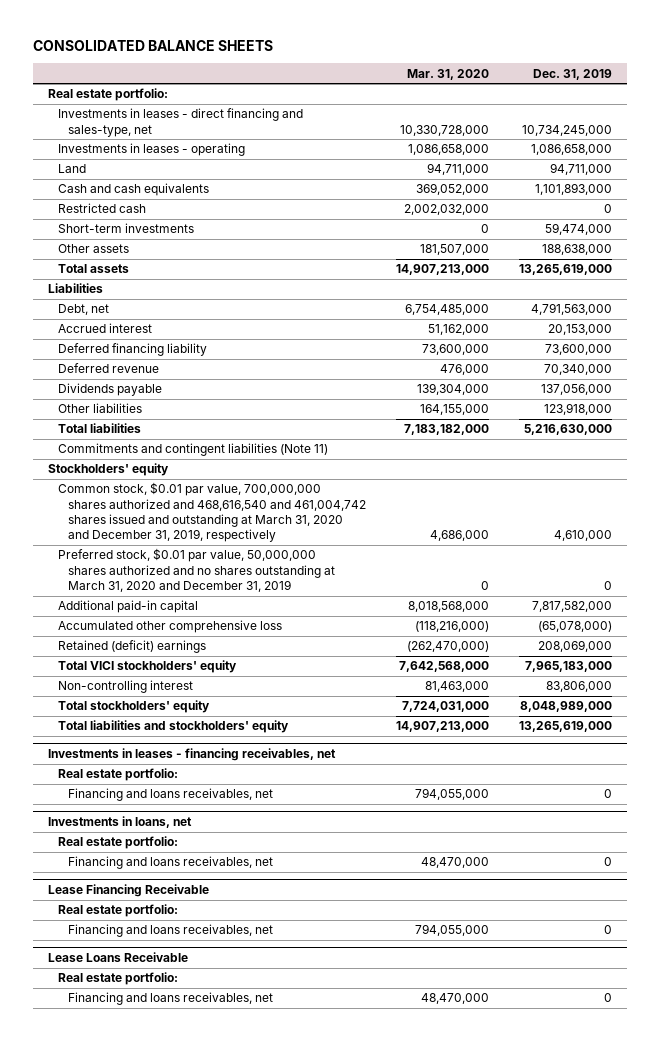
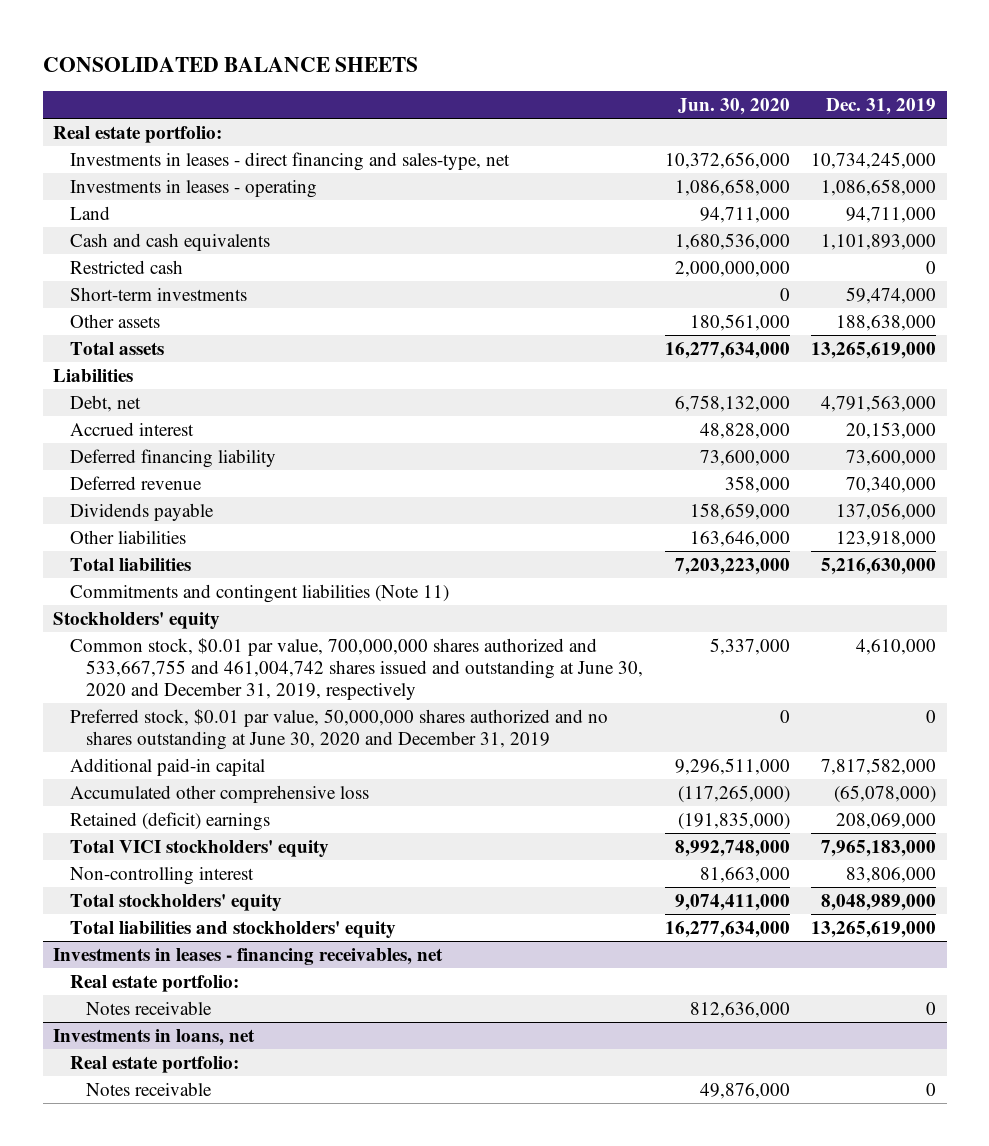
- | Mar. 31, 2020 | Dec. 31, 2019
+ | Jun. 30, 2020 | Dec. 31, 2019
- Common stock, $0.01 par value, 700,000,000 shares authorized and 468,616,540 and 461,004,742 shares issued and outstanding at March 31, 2020 and December 31, 2019, respectively | 4,686,000 | 4,610,000
- Preferred stock, $0.01 par value, 50,000,000 shares authorized and no shares outstanding at March 31, 2020 and December 31, 2019 | 0 | 0
+ Common stock, $0.01 par value, 700,000,000 shares authorized and 533,667,755 and 461,004,742 shares issued and outstanding at June 30, 2020 and December 31, 2019, respectively | 5,337,000 | 4,610,000
+ Preferred stock, $0.01 par value, 50,000,000 shares authorized and no shares outstanding at June 30, 2020 and December 31, 2019 | 0 | 0
@ Investments in leases - financing receivables, net
- Financing and loans receivables, net | 794,055,000 | 0
+ Notes receivable | 812,636,000 | 0
@ Investments in loans, net
- Financing and loans receivables, net | 48,470,000 | 0
- Lease Financing Receivable
- Real estate portfolio:
- Financing and loans receivables, net | 794,055,000 | 0
- Lease Loans Receivable
- Real estate portfolio:
- Financing and loans receivables, net | 48,470,000 | 0
@ Investments in loans, net
+ Notes receivable | 49,876,000 | 0

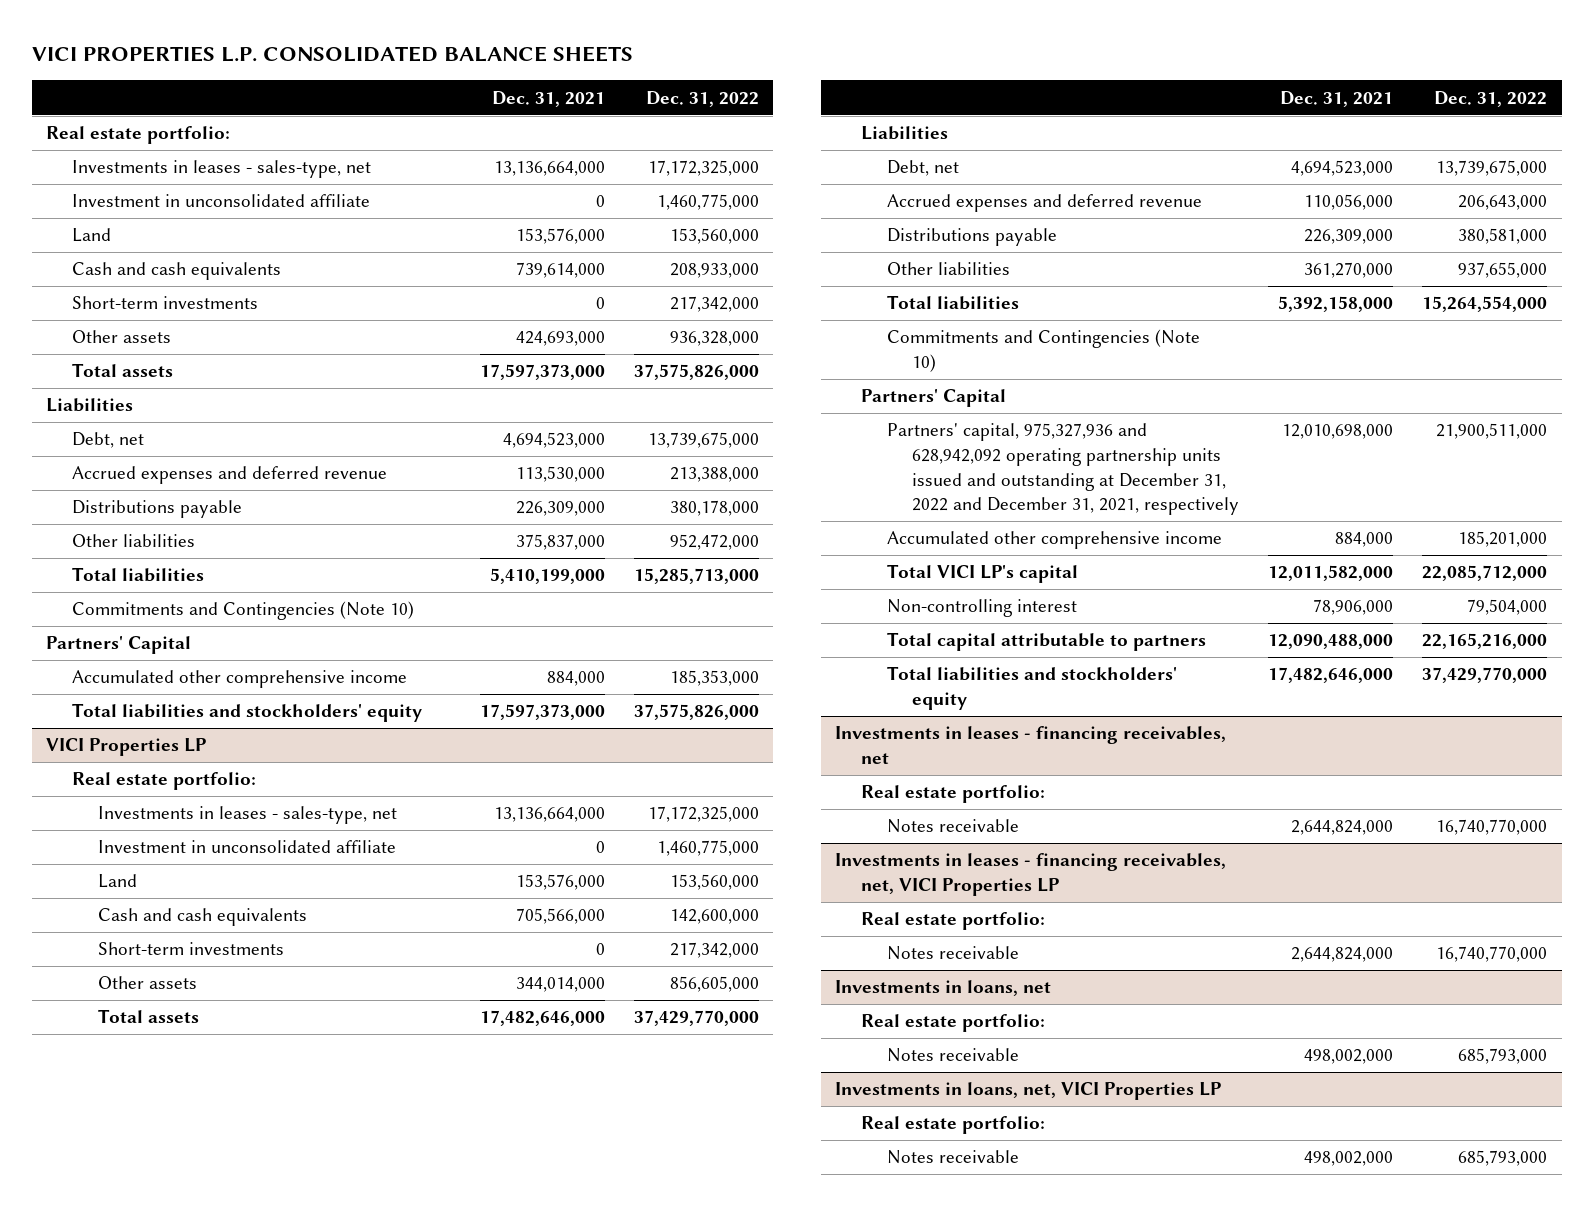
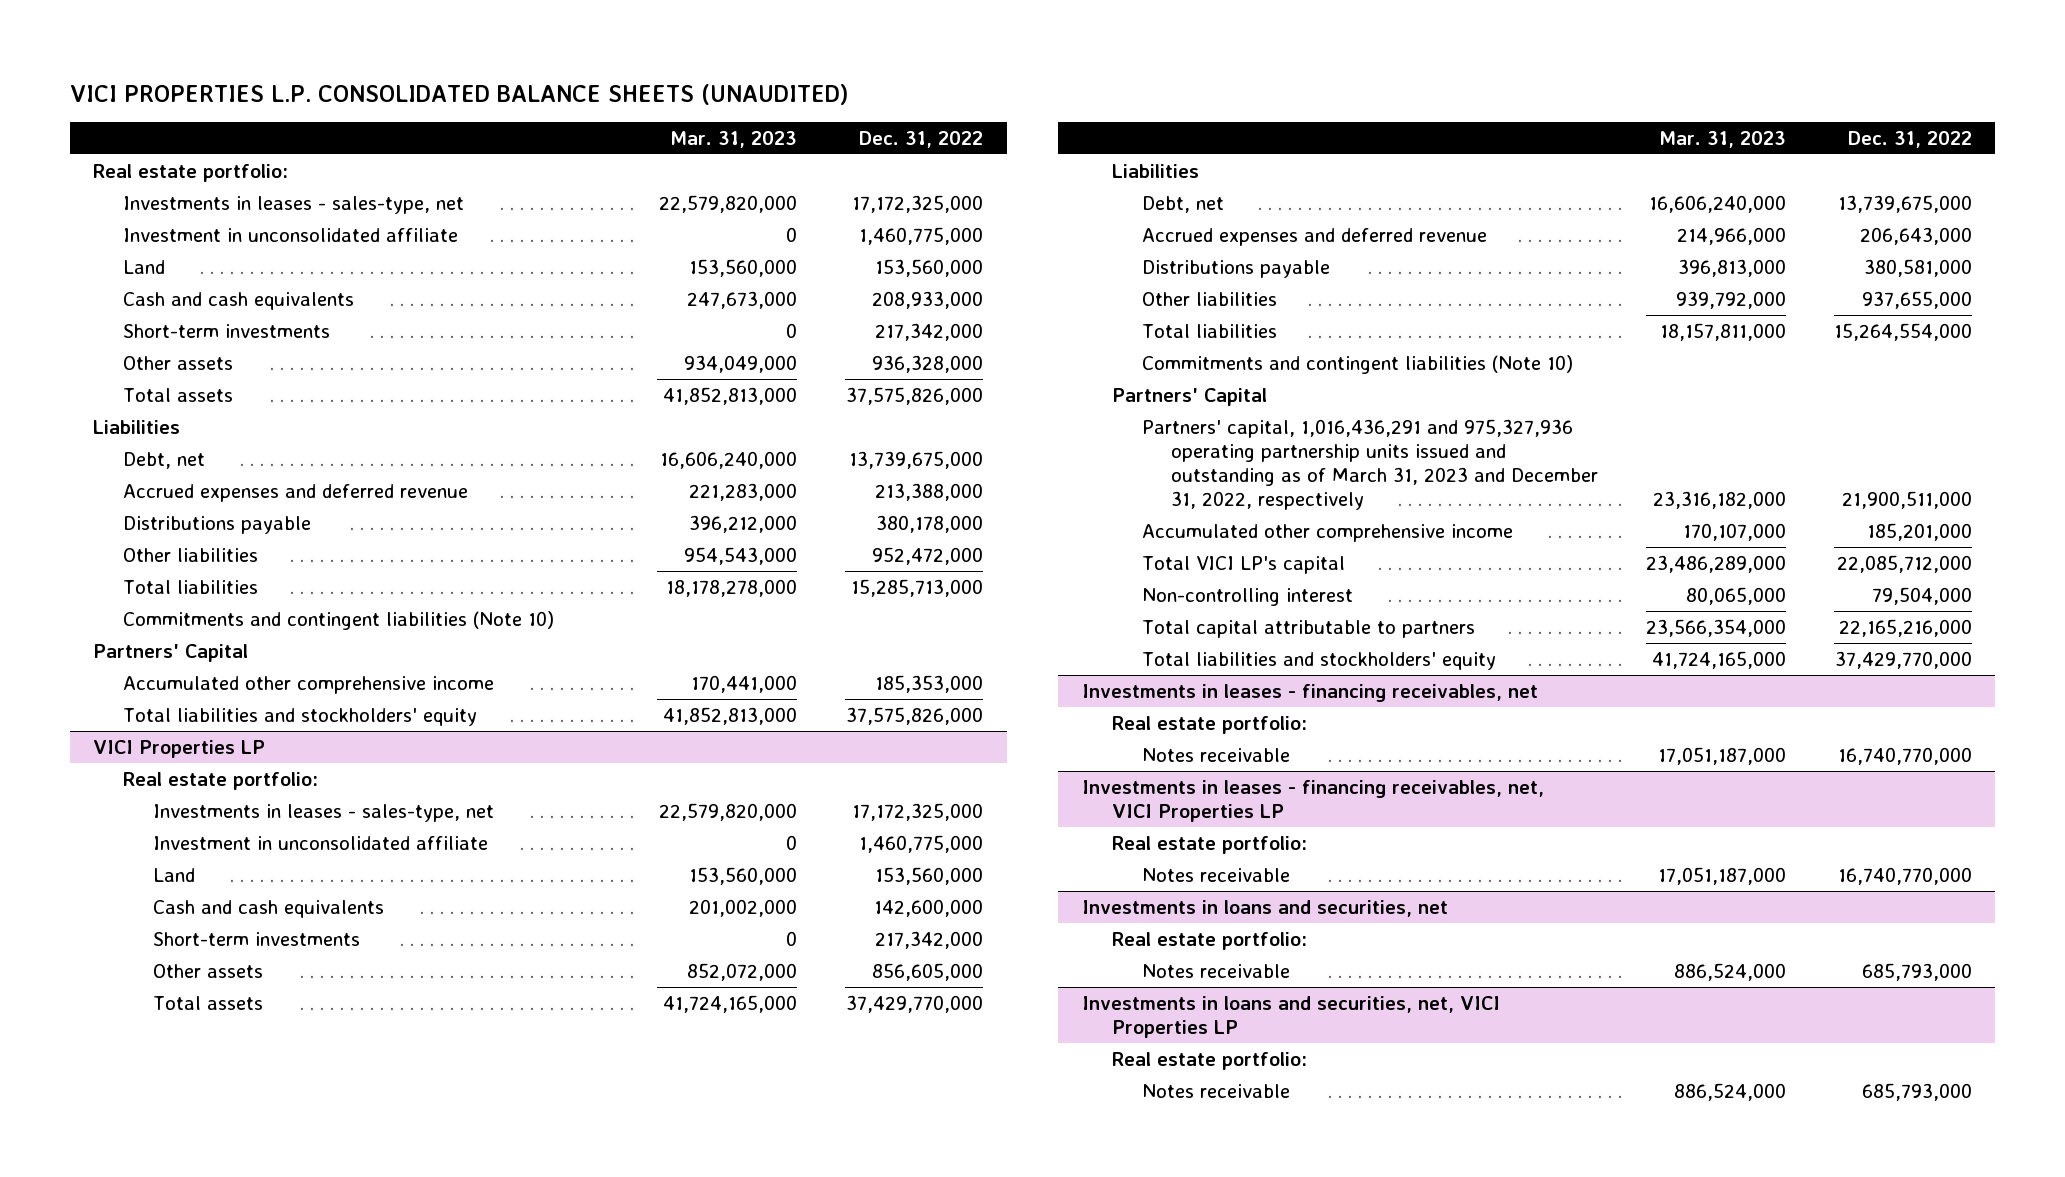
- VICI PROPERTIES L.P. CONSOLIDATED BALANCE SHEETS
+ VICI PROPERTIES L.P. CONSOLIDATED BALANCE SHEETS (UNAUDITED)
- | Dec. 31, 2021 | Dec. 31, 2022
+ | Mar. 31, 2023 | Dec. 31, 2022
- Commitments and Contingencies (Note 10)
+ Commitments and contingent liabilities (Note 10)
@ VICI Properties LP
- Commitments and Contingencies (Note 10)
+ Commitments and contingent liabilities (Note 10)
- Partners' capital, 975,327,936 and 628,942,092 operating partnership units issued and outstanding at December 31, 2022 and December 31, 2021, respectively | 12,010,698,000 | 21,900,511,000
+ Partners' capital, 1,016,436,291 and 975,327,936 operating partnership units issued and outstanding as of March 31, 2023 and December 31, 2022, respectively | 23,316,182,000 | 21,900,511,000
- Investments in loans, net
+ Investments in loans and securities, net
- Investments in loans, net, VICI Properties LP
+ Investments in loans and securities, net, VICI Properties LP

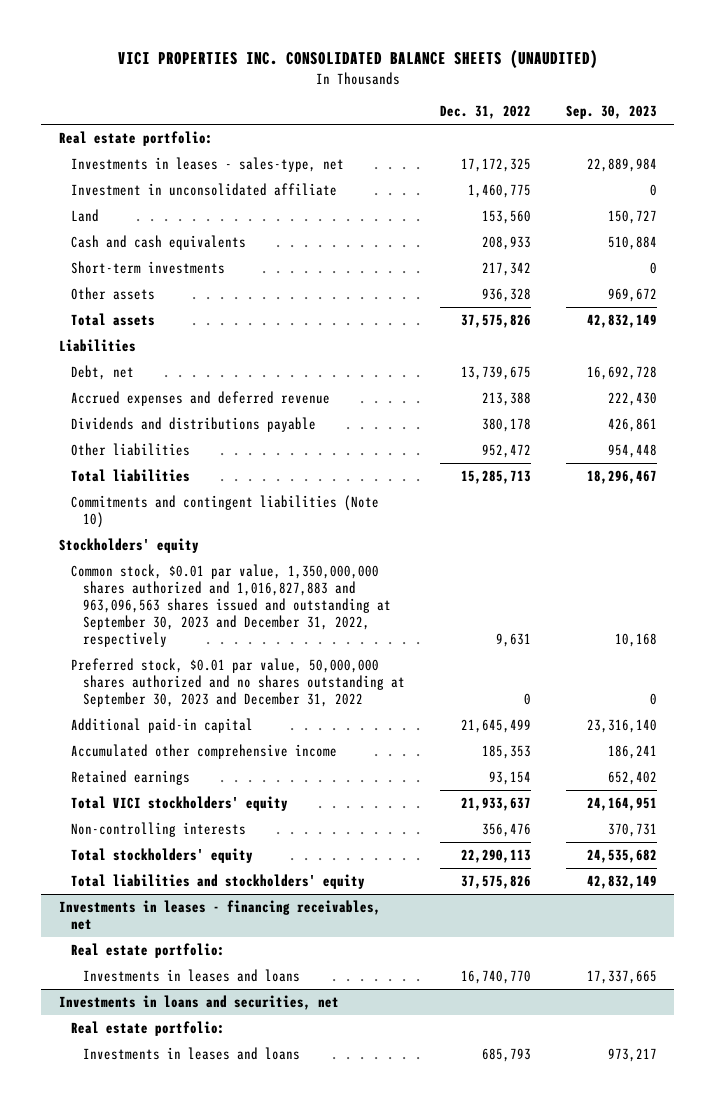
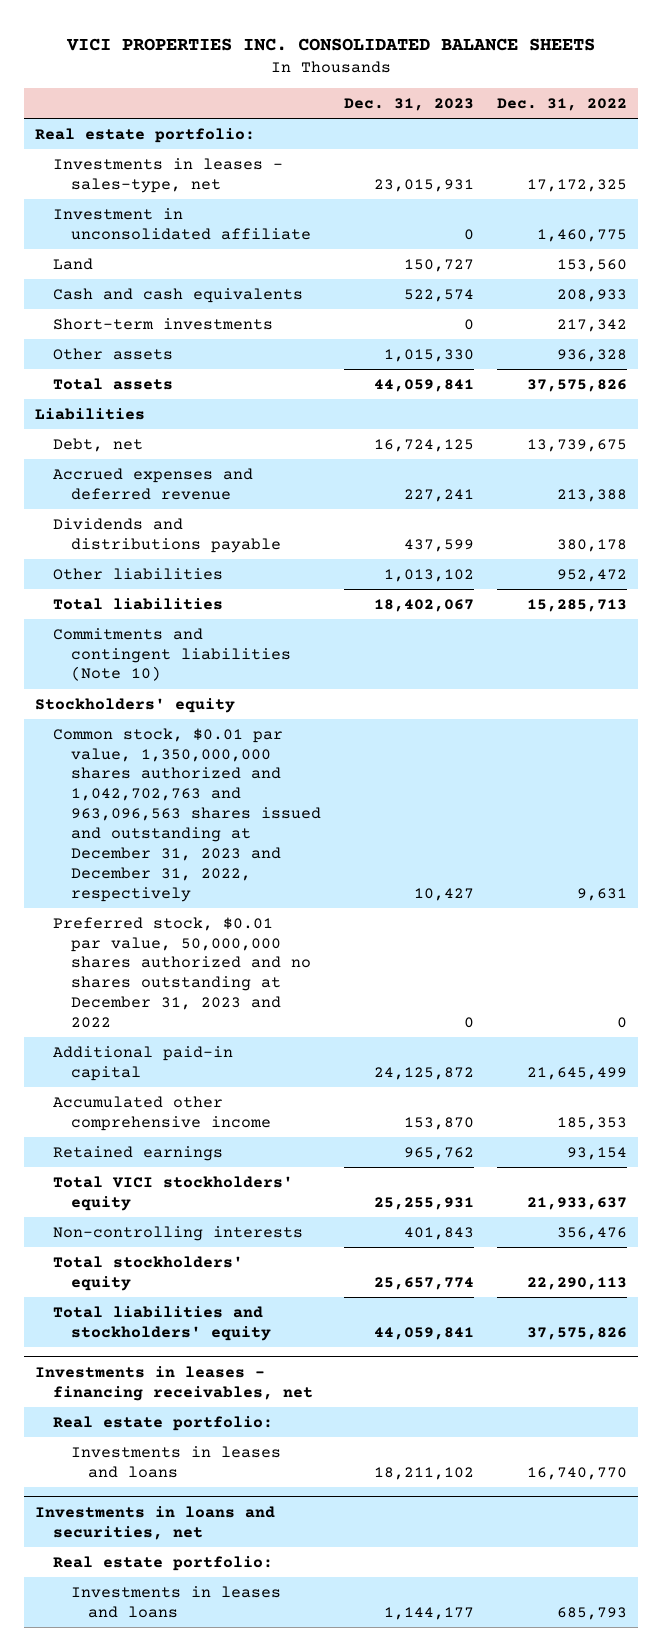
- VICI PROPERTIES INC. CONSOLIDATED BALANCE SHEETS (UNAUDITED)
+ VICI PROPERTIES INC. CONSOLIDATED BALANCE SHEETS
- | Dec. 31, 2022 | Sep. 30, 2023
+ | Dec. 31, 2023 | Dec. 31, 2022
- Common stock, $0.01 par value, 1,350,000,000 shares authorized and 1,016,827,883 and 963,096,563 shares issued and outstanding at September 30, 2023 and December 31, 2022, respectively | 9,631 | 10,168
- Preferred stock, $0.01 par value, 50,000,000 shares authorized and no shares outstanding at September 30, 2023 and December 31, 2022 | 0 | 0
+ Common stock, $0.01 par value, 1,350,000,000 shares authorized and 1,042,702,763 and 963,096,563 shares issued and outstanding at December 31, 2023 and December 31, 2022, respectively | 10,427 | 9,631
+ Preferred stock, $0.01 par value, 50,000,000 shares authorized and no shares outstanding at December 31, 2023 and 2022 | 0 | 0

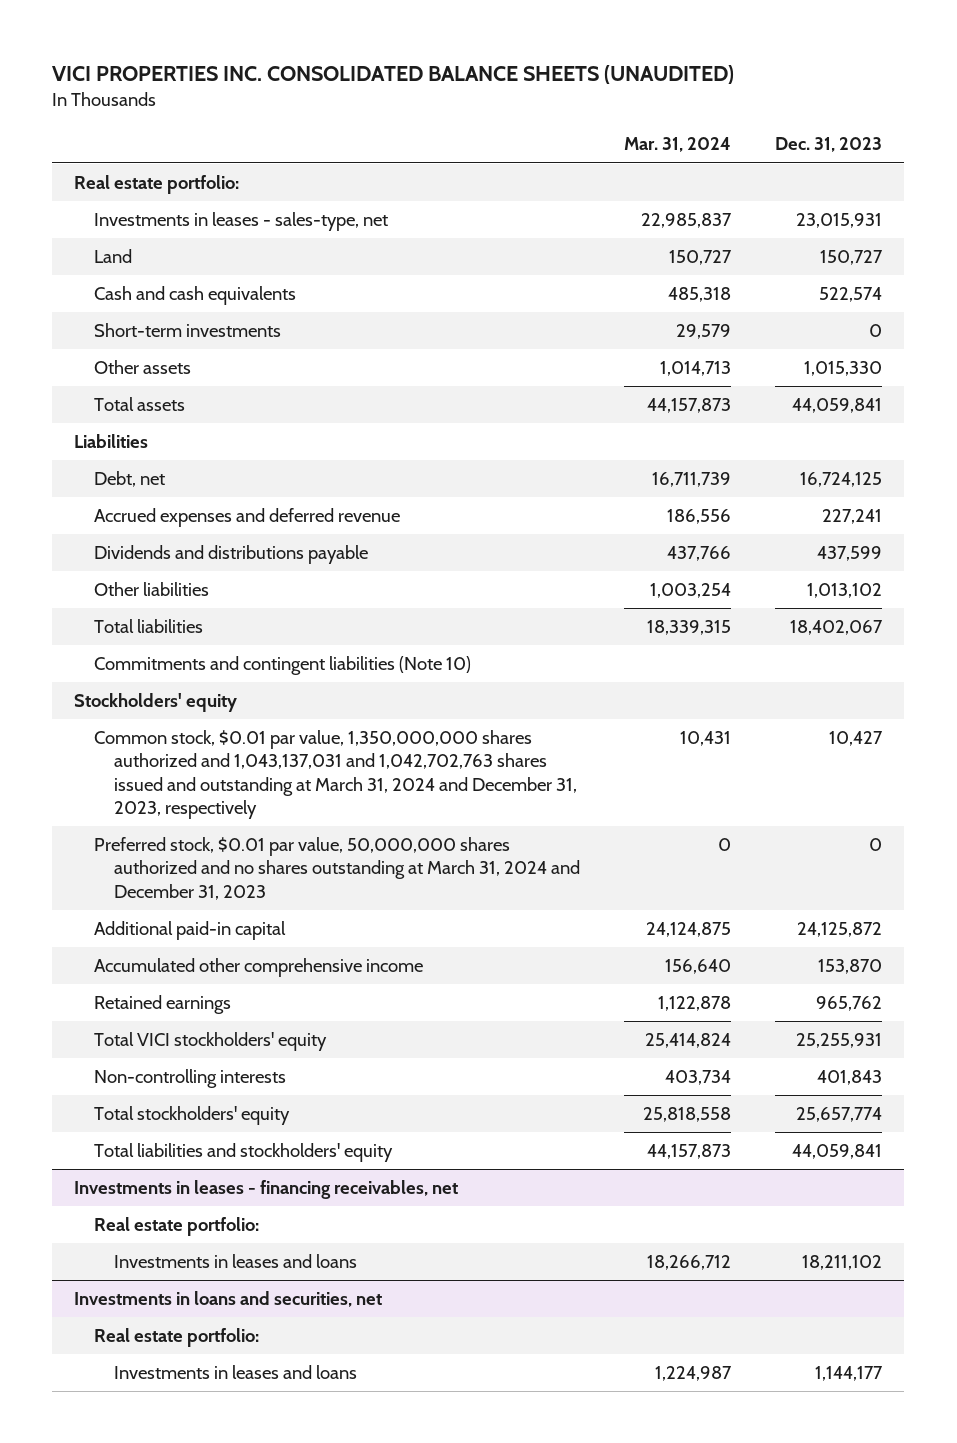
- VICI PROPERTIES INC. CONSOLIDATED BALANCE SHEETS
+ VICI PROPERTIES INC. CONSOLIDATED BALANCE SHEETS (UNAUDITED)
- | Dec. 31, 2023 | Dec. 31, 2022
+ | Mar. 31, 2024 | Dec. 31, 2023
- Investment in unconsolidated affiliate | 0 | 1,460,775
- Common stock, $0.01 par value, 1,350,000,000 shares authorized and 1,042,702,763 and 963,096,563 shares issued and outstanding at December 31, 2023 and December 31, 2022, respectively | 10,427 | 9,631
- Preferred stock, $0.01 par value, 50,000,000 shares authorized and no shares outstanding at December 31, 2023 and 2022 | 0 | 0
+ Common stock, $0.01 par value, 1,350,000,000 shares authorized and 1,043,137,031 and 1,042,702,763 shares issued and outstanding at March 31, 2024 and December 31, 2023, respectively | 10,431 | 10,427
+ Preferred stock, $0.01 par value, 50,000,000 shares authorized and no shares outstanding at March 31, 2024 and December 31, 2023 | 0 | 0

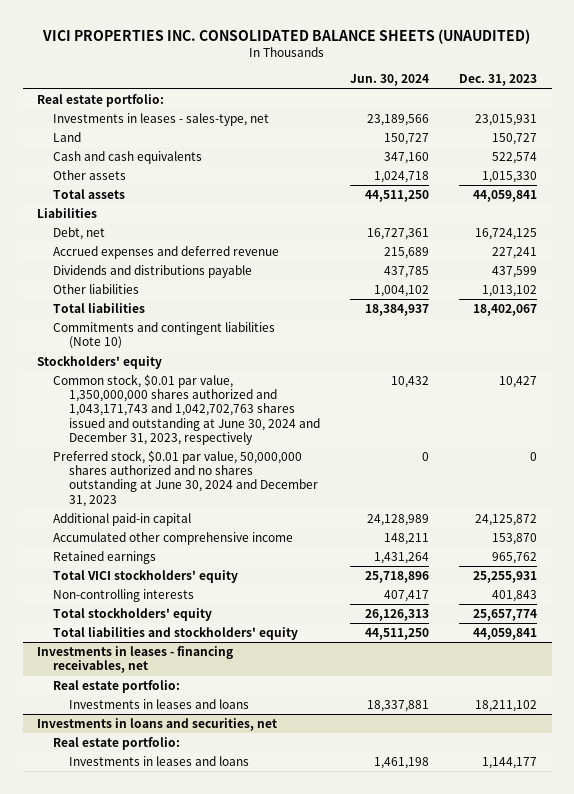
- | Mar. 31, 2024 | Dec. 31, 2023
+ | Jun. 30, 2024 | Dec. 31, 2023
- Short-term investments | 29,579 | 0
- Common stock, $0.01 par value, 1,350,000,000 shares authorized and 1,043,137,031 and 1,042,702,763 shares issued and outstanding at March 31, 2024 and December 31, 2023, respectively | 10,431 | 10,427
- Preferred stock, $0.01 par value, 50,000,000 shares authorized and no shares outstanding at March 31, 2024 and December 31, 2023 | 0 | 0
+ Common stock, $0.01 par value, 1,350,000,000 shares authorized and 1,043,171,743 and 1,042,702,763 shares issued and outstanding at June 30, 2024 and December 31, 2023, respectively | 10,432 | 10,427
+ Preferred stock, $0.01 par value, 50,000,000 shares authorized and no shares outstanding at June 30, 2024 and December 31, 2023 | 0 | 0

